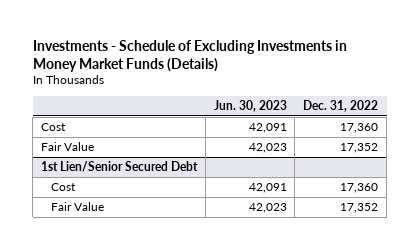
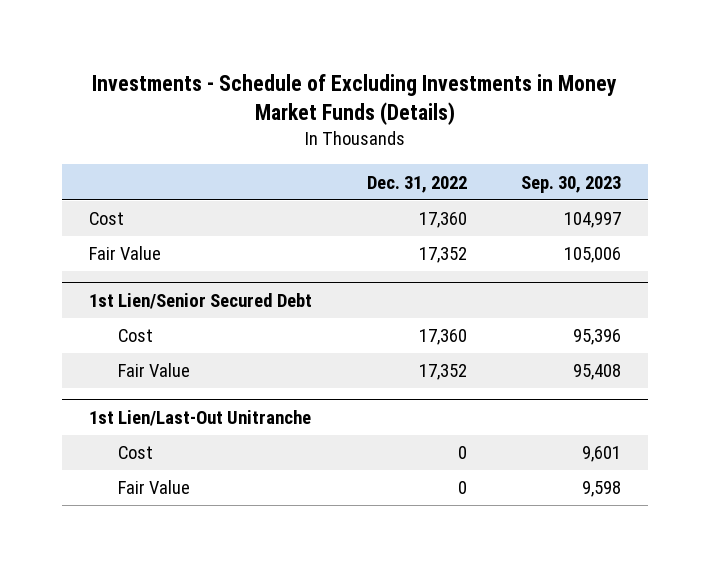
- | Jun. 30, 2023 | Dec. 31, 2022
+ | Dec. 31, 2022 | Sep. 30, 2023
+ 1st Lien/Last-Out Unitranche
+ Cost | 0 | 9,601
+ Fair Value | 0 | 9,598

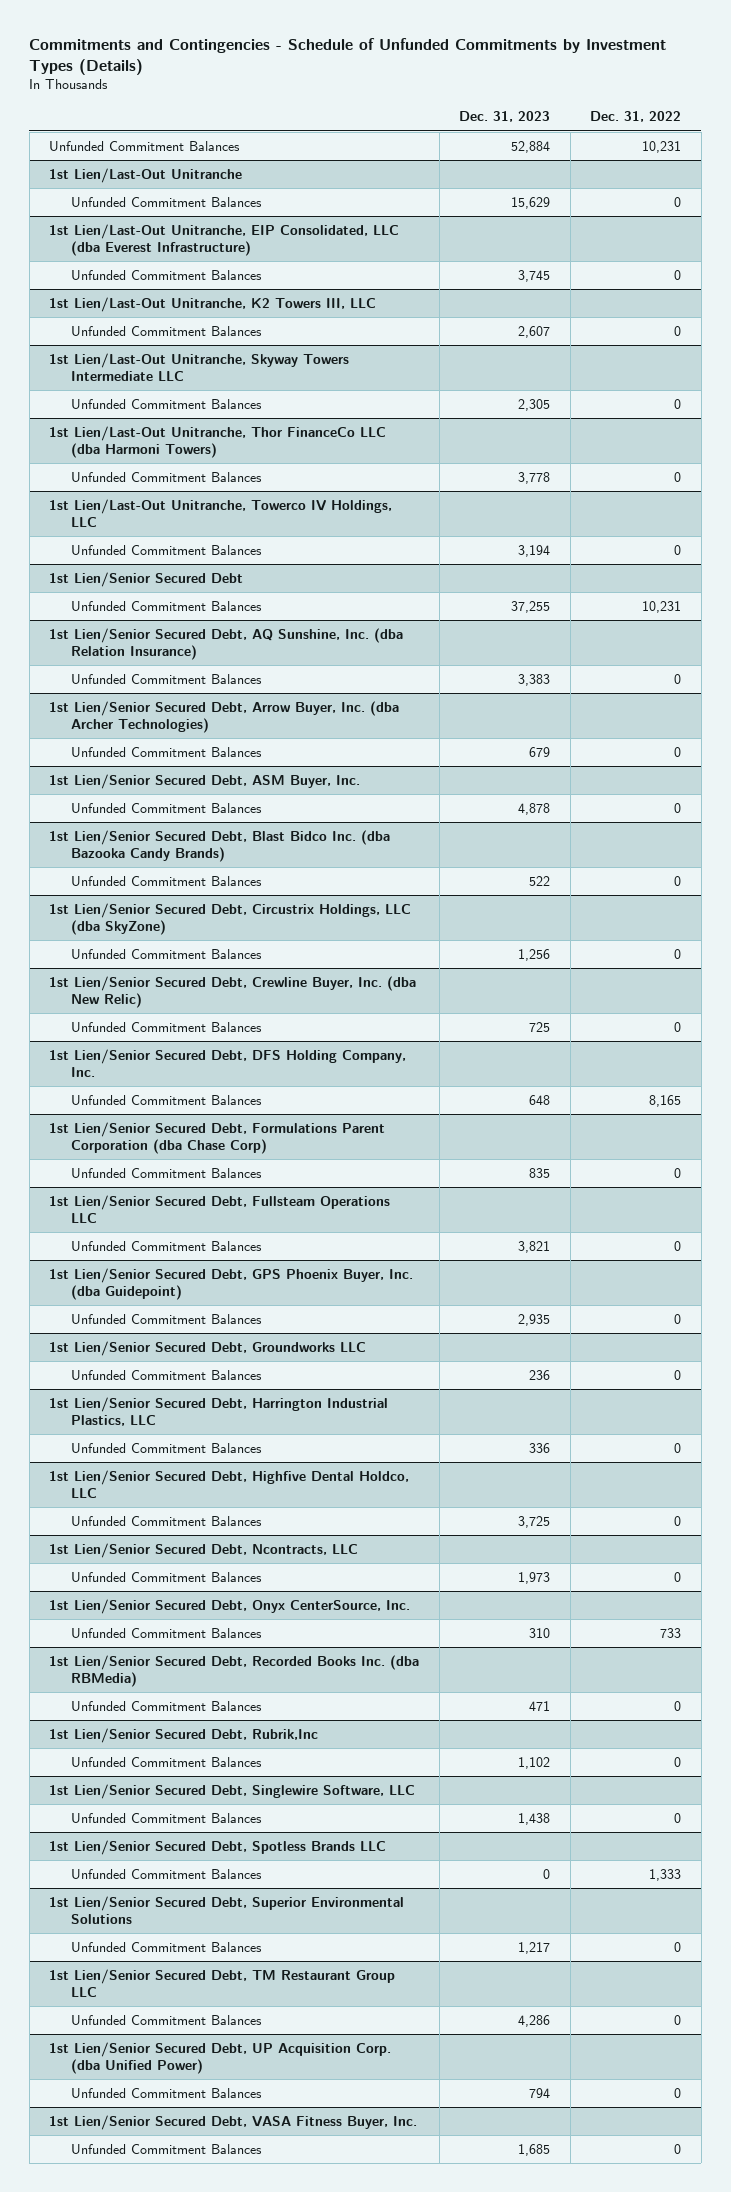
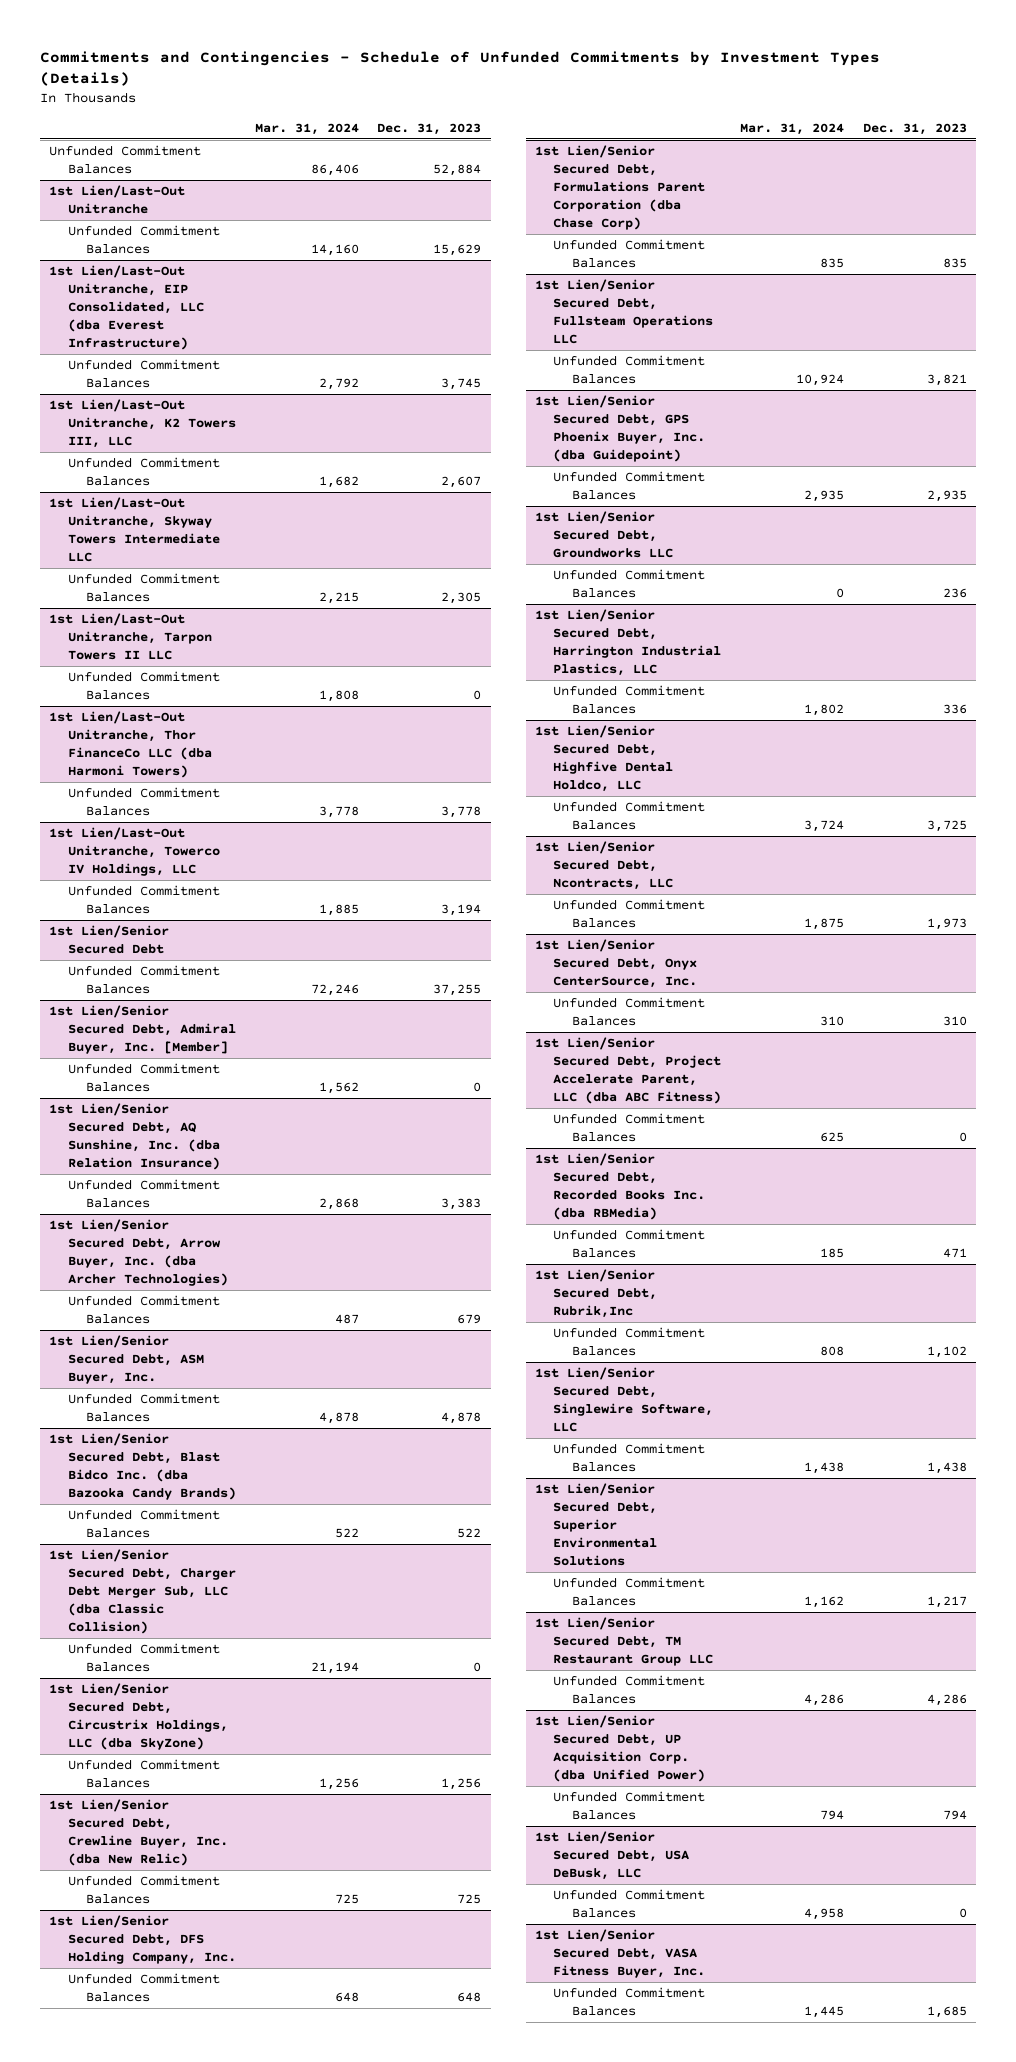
- | Dec. 31, 2023 | Dec. 31, 2022
+ | Mar. 31, 2024 | Dec. 31, 2023
+ 1st Lien/Last-Out Unitranche, Tarpon Towers II LLC
+ Unfunded Commitment Balances | 1,808 | 0
+ 1st Lien/Senior Secured Debt, Admiral Buyer, Inc. [Member]
+ Unfunded Commitment Balances | 1,562 | 0
+ 1st Lien/Senior Secured Debt, Charger Debt Merger Sub, LLC (dba Classic Collision)
+ Unfunded Commitment Balances | 21,194 | 0
+ 1st Lien/Senior Secured Debt, Project Accelerate Parent, LLC (dba ABC Fitness)
+ Unfunded Commitment Balances | 625 | 0
- 1st Lien/Senior Secured Debt, Spotless Brands LLC
- Unfunded Commitment Balances | 0 | 1,333
+ 1st Lien/Senior Secured Debt, USA DeBusk, LLC
+ Unfunded Commitment Balances | 4,958 | 0

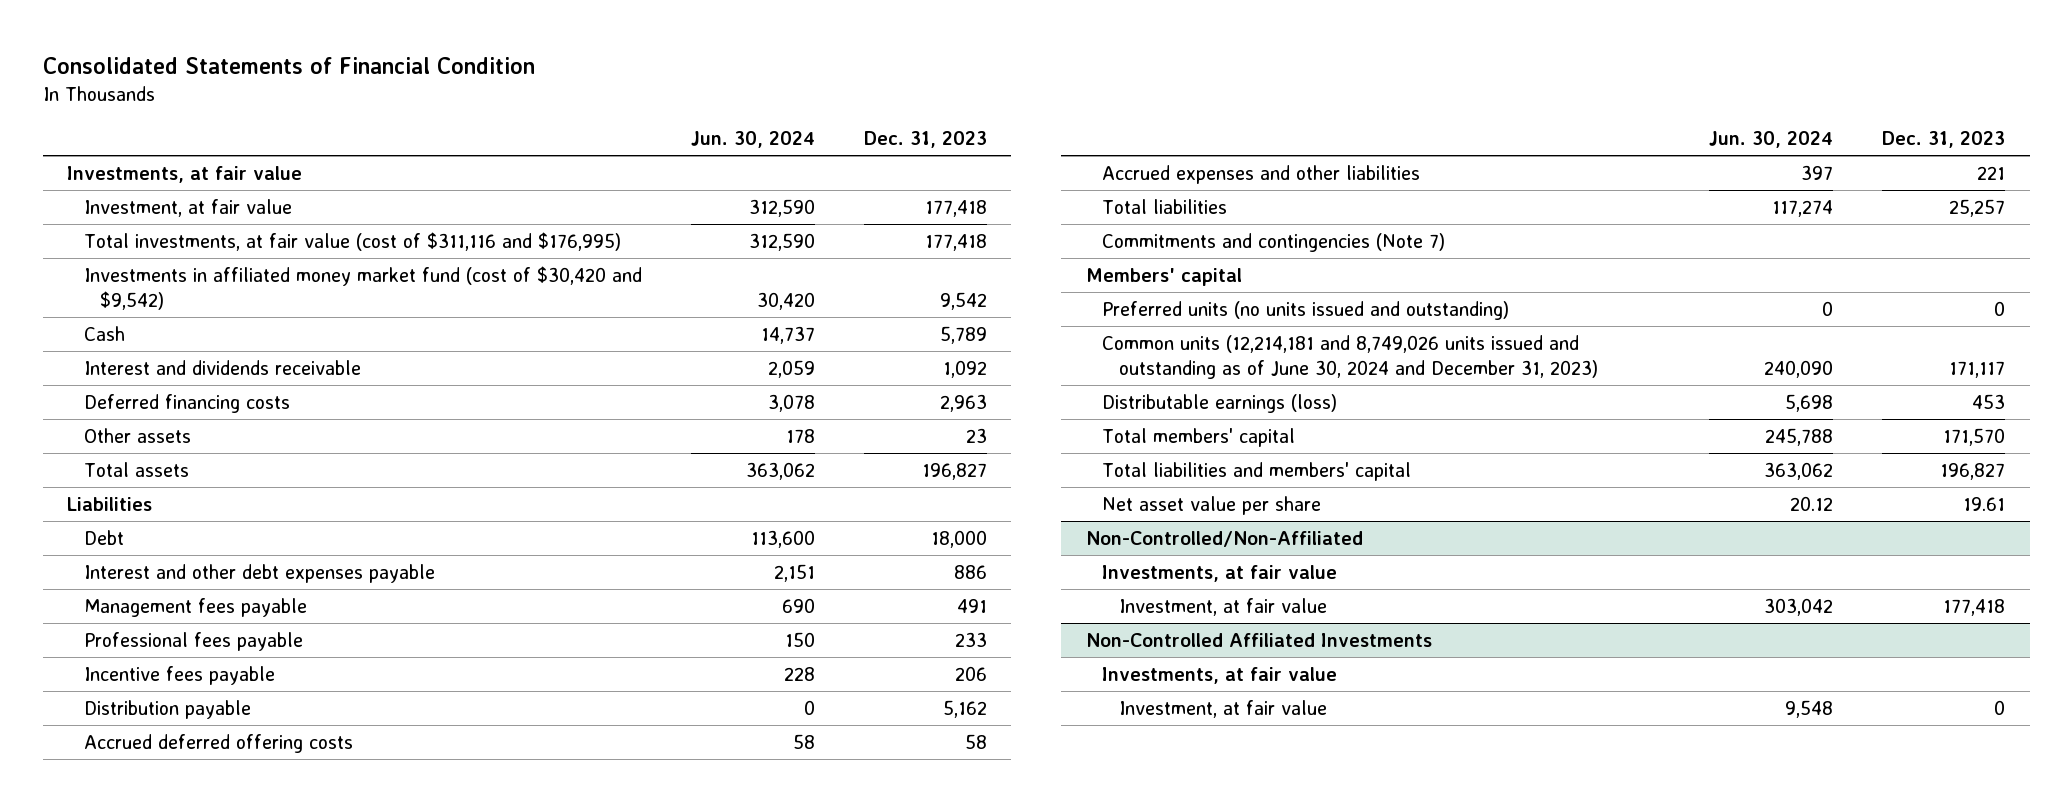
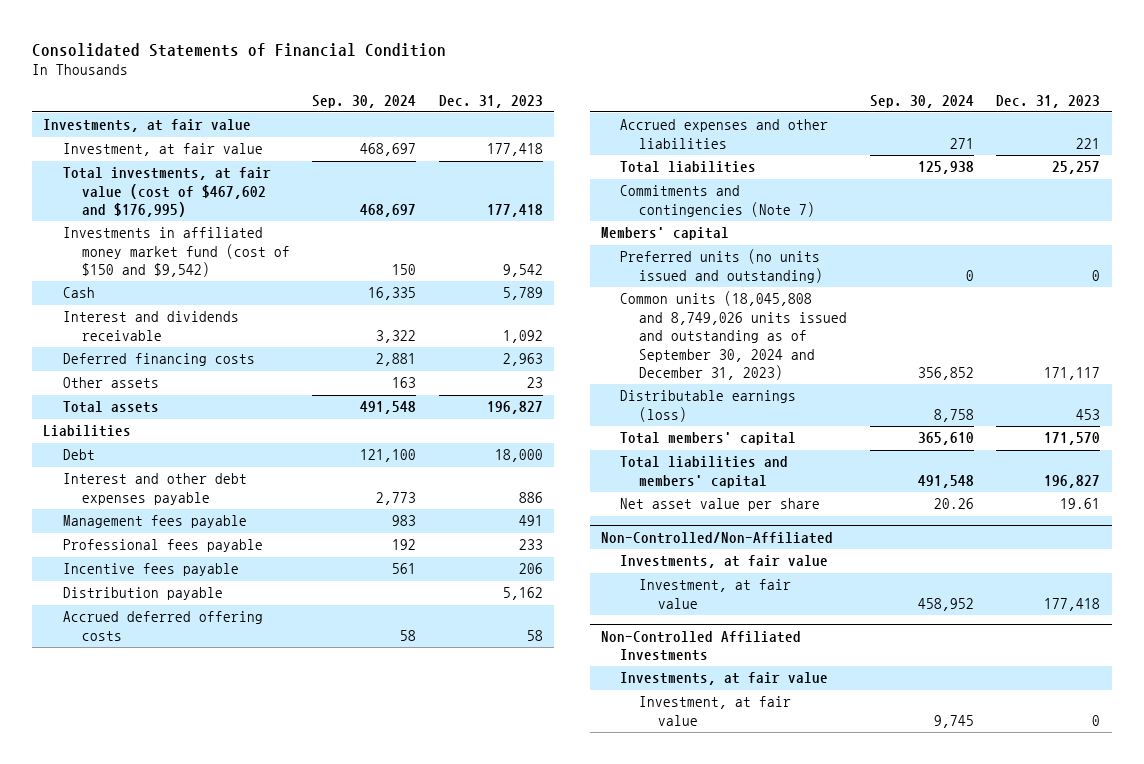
- | Jun. 30, 2024 | Dec. 31, 2023
+ | Sep. 30, 2024 | Dec. 31, 2023
- Total investments, at fair value (cost of $311,116 and $176,995) | 312,590 | 177,418
- Investments in affiliated money market fund (cost of $30,420 and $9,542) | 30,420 | 9,542
+ Total investments, at fair value (cost of $467,602 and $176,995) | 468,697 | 177,418
+ Investments in affiliated money market fund (cost of $150 and $9,542) | 150 | 9,542
- Common units (12,214,181 and 8,749,026 units issued and outstanding as of June 30, 2024 and December 31, 2023) | 240,090 | 171,117
+ Common units (18,045,808 and 8,749,026 units issued and outstanding as of September 30, 2024 and December 31, 2023) | 356,852 | 171,117

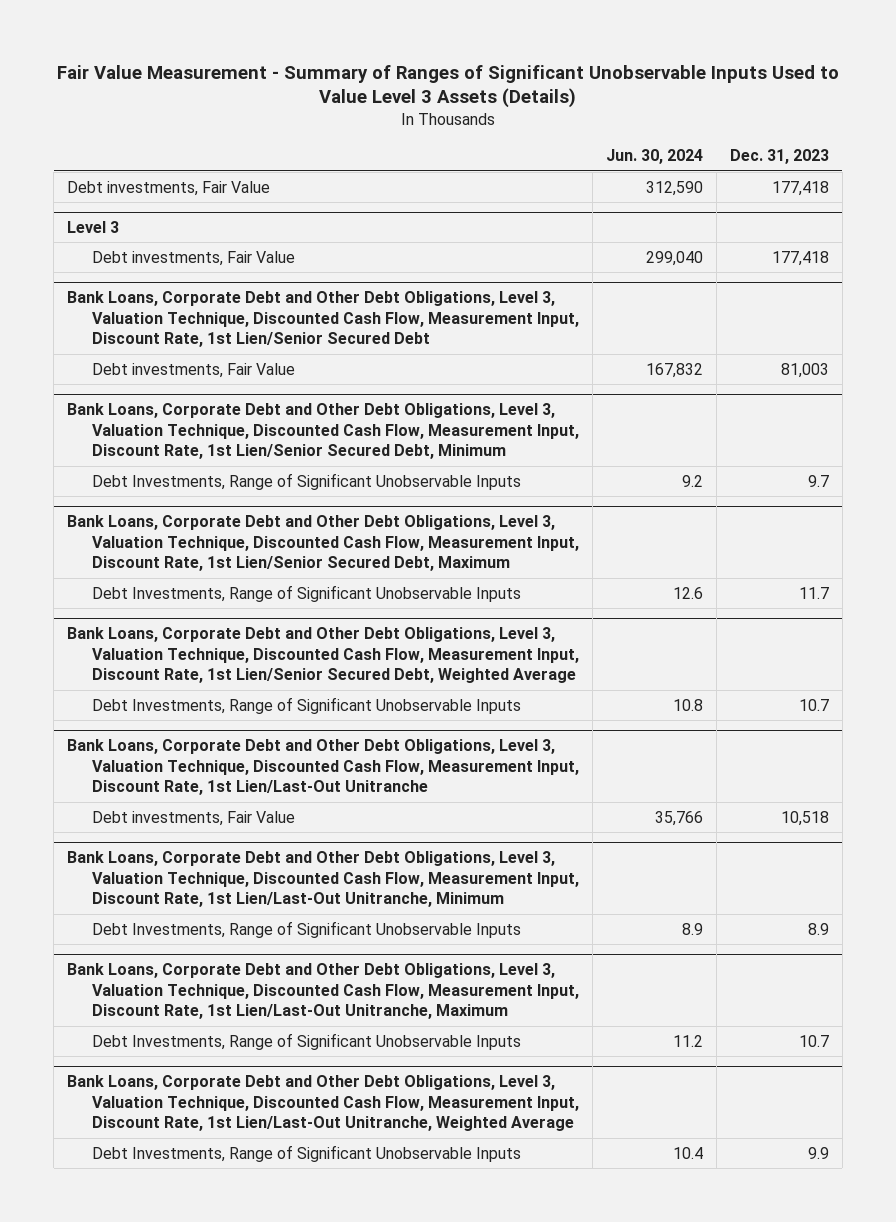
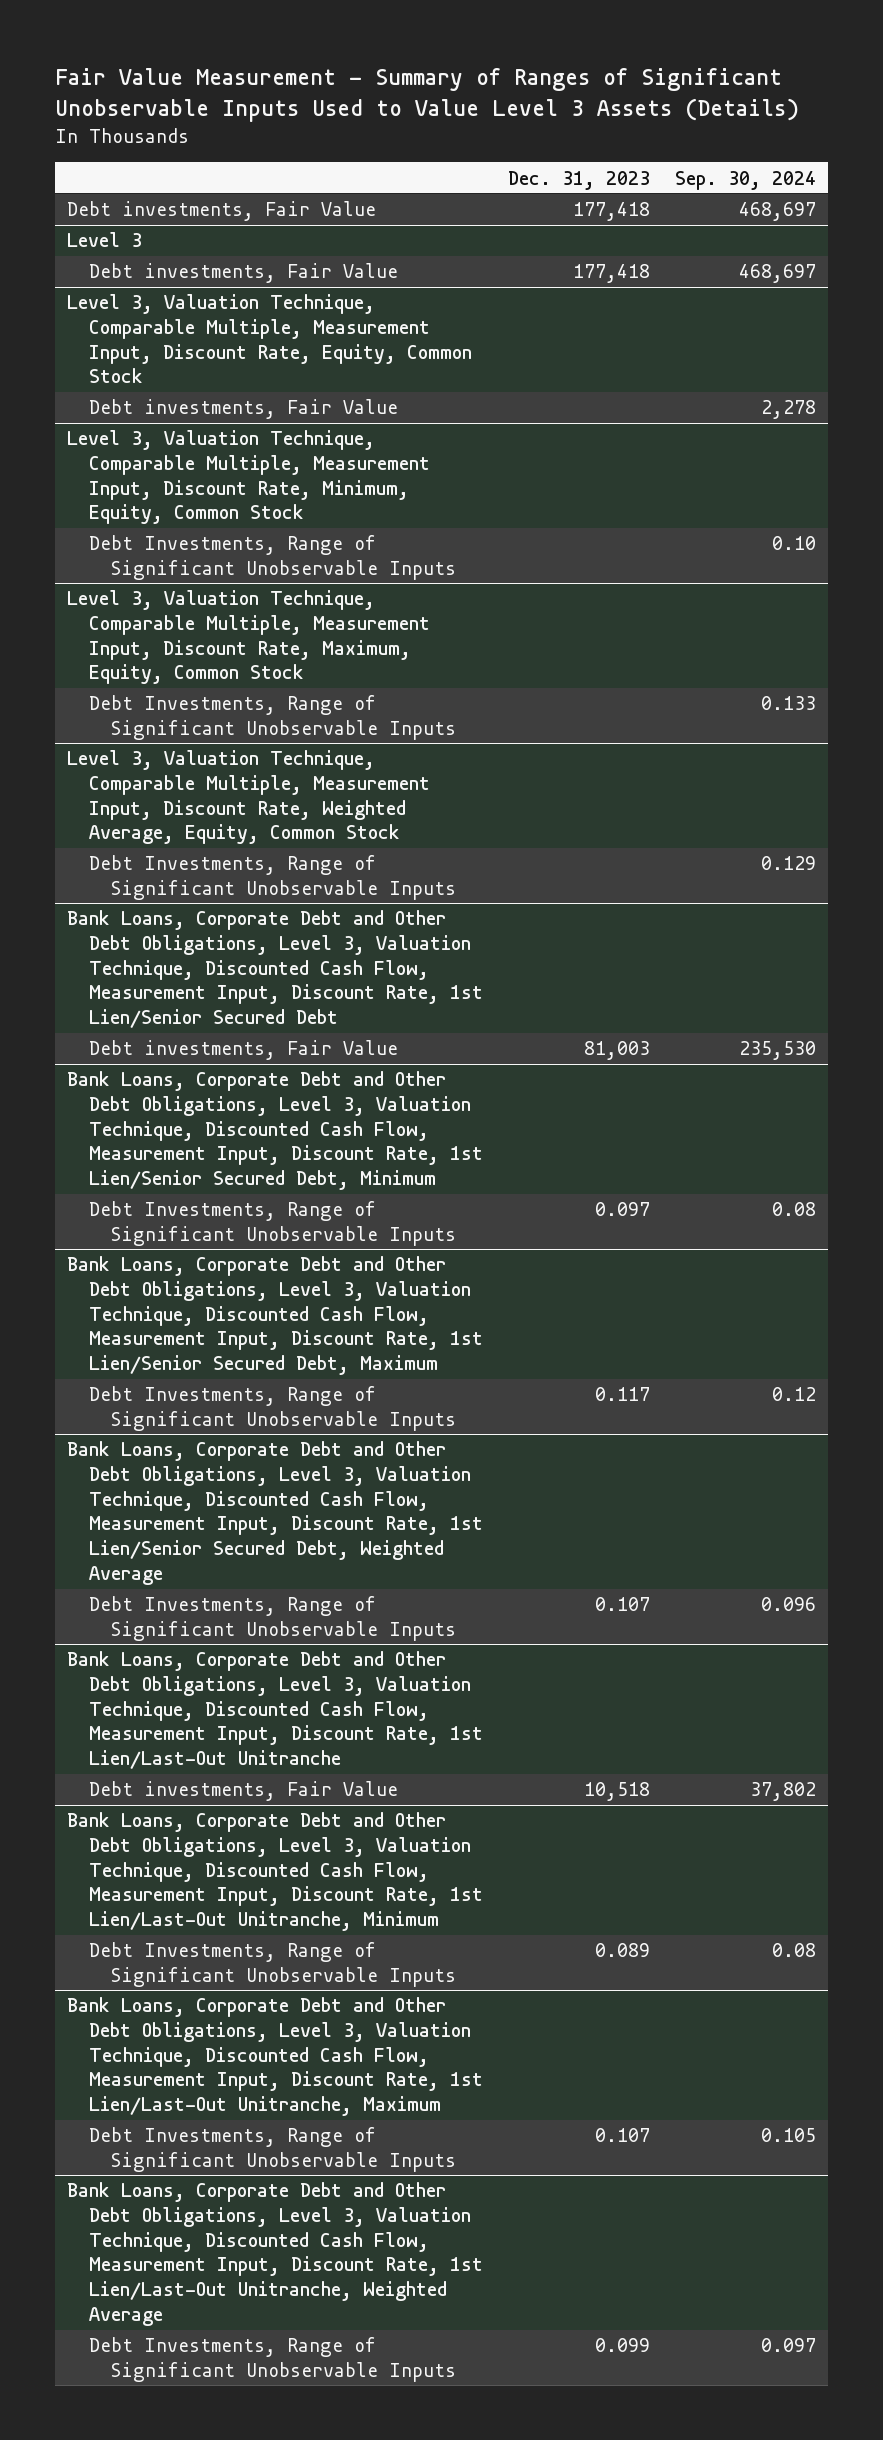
- | Jun. 30, 2024 | Dec. 31, 2023
+ | Dec. 31, 2023 | Sep. 30, 2024
+ Level 3, Valuation Technique, Comparable Multiple, Measurement Input, Discount Rate, Equity, Common Stock
+ Debt investments, Fair Value | | 2,278
+ Level 3, Valuation Technique, Comparable Multiple, Measurement Input, Discount Rate, Minimum, Equity, Common Stock
+ Debt Investments, Range of Significant Unobservable Inputs | | 0.10
+ Level 3, Valuation Technique, Comparable Multiple, Measurement Input, Discount Rate, Maximum, Equity, Common Stock
+ Debt Investments, Range of Significant Unobservable Inputs | | 0.133
+ Level 3, Valuation Technique, Comparable Multiple, Measurement Input, Discount Rate, Weighted Average, Equity, Common Stock
+ Debt Investments, Range of Significant Unobservable Inputs | | 0.129
@ Bank Loans, Corporate Debt and Other Debt Obligations, Level 3, Valuation Technique, Discounted Cash Flow, Measurement Input, Discount Rate, 1st Lien/Senior Secured Debt, Minimum
- Debt Investments, Range of Significant Unobservable Inputs | 9.2 | 9.7
+ Debt Investments, Range of Significant Unobservable Inputs | 0.097 | 0.08
@ Bank Loans, Corporate Debt and Other Debt Obligations, Level 3, Valuation Technique, Discounted Cash Flow, Measurement Input, Discount Rate, 1st Lien/Senior Secured Debt, Maximum
- Debt Investments, Range of Significant Unobservable Inputs | 12.6 | 11.7
+ Debt Investments, Range of Significant Unobservable Inputs | 0.117 | 0.12
@ Bank Loans, Corporate Debt and Other Debt Obligations, Level 3, Valuation Technique, Discounted Cash Flow, Measurement Input, Discount Rate, 1st Lien/Senior Secured Debt, Weighted Average
- Debt Investments, Range of Significant Unobservable Inputs | 10.8 | 10.7
+ Debt Investments, Range of Significant Unobservable Inputs | 0.107 | 0.096
@ Bank Loans, Corporate Debt and Other Debt Obligations, Level 3, Valuation Technique, Discounted Cash Flow, Measurement Input, Discount Rate, 1st Lien/Last-Out Unitranche, Minimum
- Debt Investments, Range of Significant Unobservable Inputs | 8.9 | 8.9
+ Debt Investments, Range of Significant Unobservable Inputs | 0.089 | 0.08
@ Bank Loans, Corporate Debt and Other Debt Obligations, Level 3, Valuation Technique, Discounted Cash Flow, Measurement Input, Discount Rate, 1st Lien/Last-Out Unitranche, Maximum
- Debt Investments, Range of Significant Unobservable Inputs | 11.2 | 10.7
+ Debt Investments, Range of Significant Unobservable Inputs | 0.107 | 0.105
@ Bank Loans, Corporate Debt and Other Debt Obligations, Level 3, Valuation Technique, Discounted Cash Flow, Measurement Input, Discount Rate, 1st Lien/Last-Out Unitranche, Weighted Average
- Debt Investments, Range of Significant Unobservable Inputs | 10.4 | 9.9
+ Debt Investments, Range of Significant Unobservable Inputs | 0.099 | 0.097

